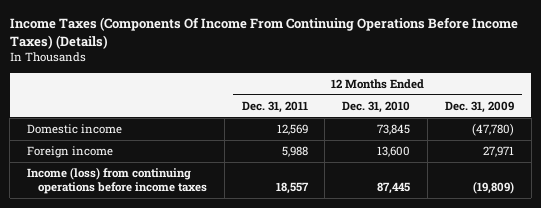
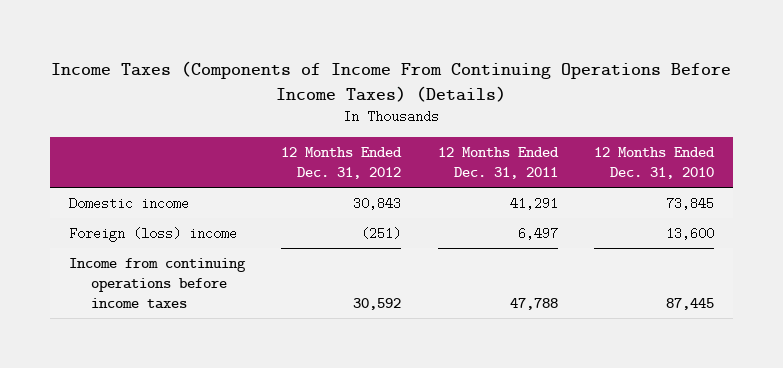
- Income Taxes (Components Of Income From Continuing Operations Before Income Taxes) (Details)
+ Income Taxes (Components of Income From Continuing Operations Before Income Taxes) (Details)
- | 12 Months Ended Dec. 31, 2011 | 12 Months Ended Dec. 31, 2010 | 12 Months Ended Dec. 31, 2009
+ | 12 Months Ended Dec. 31, 2012 | 12 Months Ended Dec. 31, 2011 | 12 Months Ended Dec. 31, 2010
- Domestic income | 12,569 | 73,845 | (47,780)
- Foreign income | 5,988 | 13,600 | 27,971
- Income (loss) from continuing operations before income taxes | 18,557 | 87,445 | (19,809)
+ Domestic income | 30,843 | 41,291 | 73,845
+ Foreign (loss) income | (251) | 6,497 | 13,600
+ Income from continuing operations before income taxes | 30,592 | 47,788 | 87,445

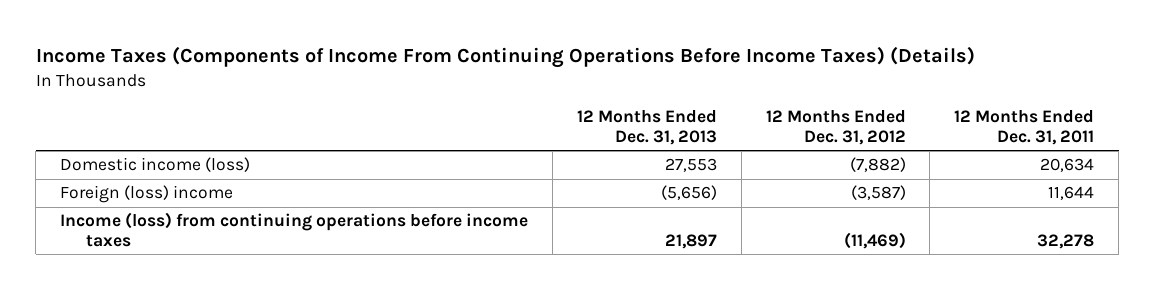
- | 12 Months Ended Dec. 31, 2012 | 12 Months Ended Dec. 31, 2011 | 12 Months Ended Dec. 31, 2010
+ | 12 Months Ended Dec. 31, 2013 | 12 Months Ended Dec. 31, 2012 | 12 Months Ended Dec. 31, 2011
- Domestic income | 30,843 | 41,291 | 73,845
- Foreign (loss) income | (251) | 6,497 | 13,600
- Income from continuing operations before income taxes | 30,592 | 47,788 | 87,445
+ Domestic income (loss) | 27,553 | (7,882) | 20,634
+ Foreign (loss) income | (5,656) | (3,587) | 11,644
+ Income (loss) from continuing operations before income taxes | 21,897 | (11,469) | 32,278

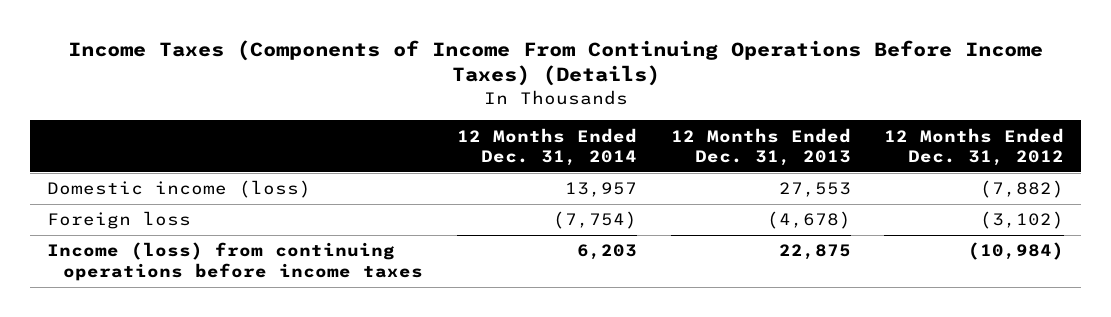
- | 12 Months Ended Dec. 31, 2013 | 12 Months Ended Dec. 31, 2012 | 12 Months Ended Dec. 31, 2011
+ | 12 Months Ended Dec. 31, 2014 | 12 Months Ended Dec. 31, 2013 | 12 Months Ended Dec. 31, 2012
- Foreign (loss) income | (5,656) | (3,587) | 11,644
- Income (loss) from continuing operations before income taxes | 21,897 | (11,469) | 32,278
+ Foreign loss | (7,754) | (4,678) | (3,102)
+ Income (loss) from continuing operations before income taxes | 6,203 | 22,875 | (10,984)

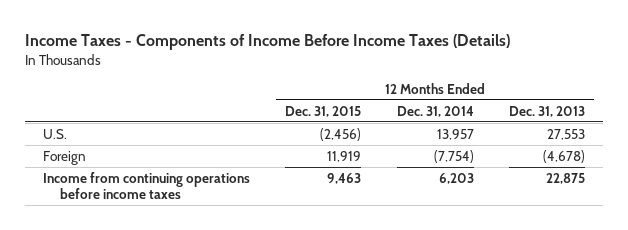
- Income Taxes (Components of Income From Continuing Operations Before Income Taxes) (Details)
+ Income Taxes - Components of Income Before Income Taxes (Details)
- | 12 Months Ended Dec. 31, 2014 | 12 Months Ended Dec. 31, 2013 | 12 Months Ended Dec. 31, 2012
+ | 12 Months Ended Dec. 31, 2015 | 12 Months Ended Dec. 31, 2014 | 12 Months Ended Dec. 31, 2013
- Domestic income (loss) | 13,957 | 27,553 | (7,882)
- Foreign loss | (7,754) | (4,678) | (3,102)
- Income (loss) from continuing operations before income taxes | 6,203 | 22,875 | (10,984)
+ U.S. | (2,456) | 13,957 | 27,553
+ Foreign | 11,919 | (7,754) | (4,678)
+ Income from continuing operations before income taxes | 9,463 | 6,203 | 22,875

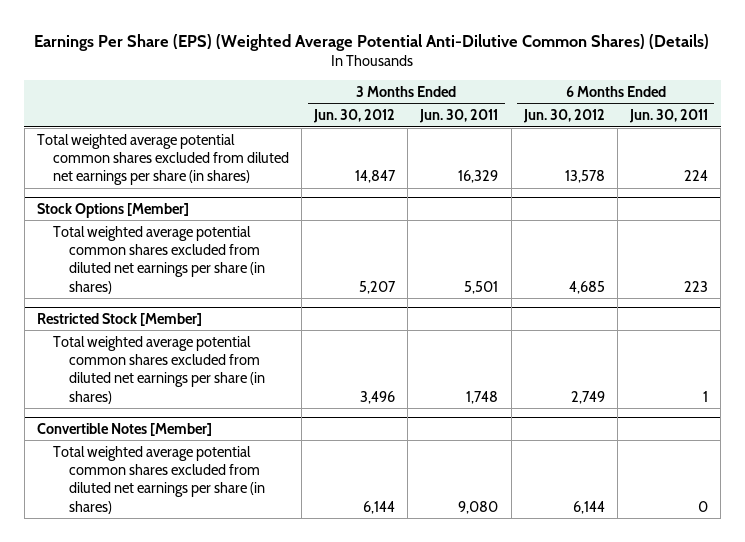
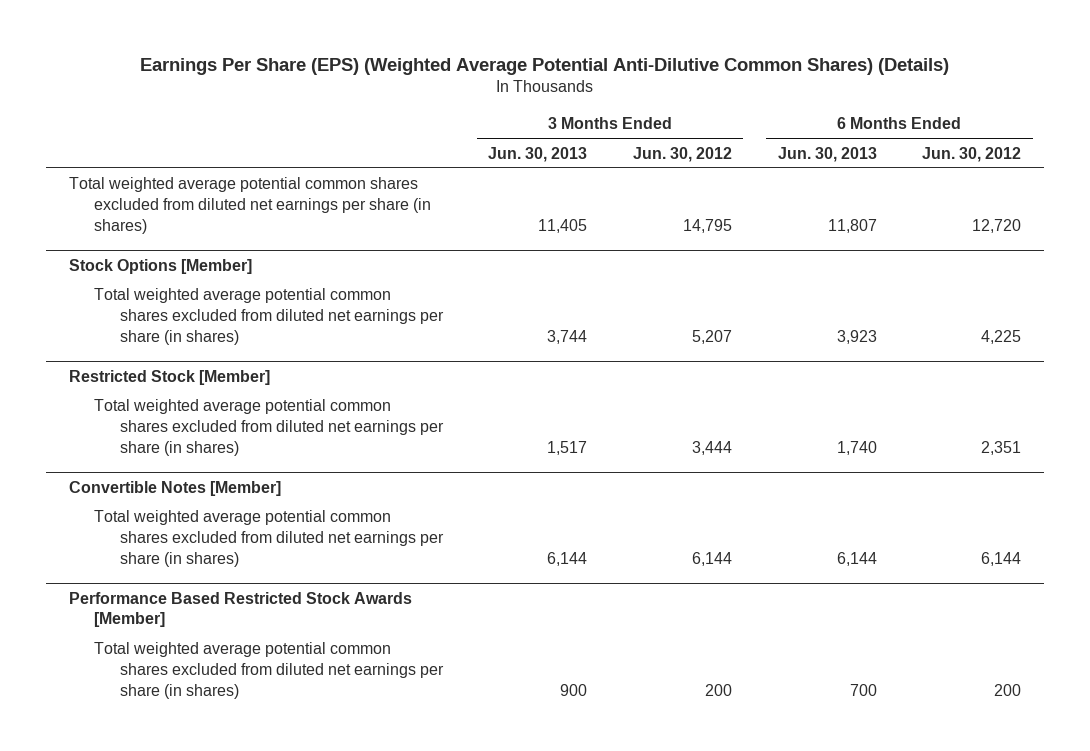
- | 3 Months Ended Jun. 30, 2012 | 3 Months Ended Jun. 30, 2011 | 6 Months Ended Jun. 30, 2012 | 6 Months Ended Jun. 30, 2011
+ | 3 Months Ended Jun. 30, 2013 | 3 Months Ended Jun. 30, 2012 | 6 Months Ended Jun. 30, 2013 | 6 Months Ended Jun. 30, 2012
- Total weighted average potential common shares excluded from diluted net earnings per share (in shares) | 14,847 | 16,329 | 13,578 | 224
+ Total weighted average potential common shares excluded from diluted net earnings per share (in shares) | 11,405 | 14,795 | 11,807 | 12,720
@ Stock Options [Member]
- Total weighted average potential common shares excluded from diluted net earnings per share (in shares) | 5,207 | 5,501 | 4,685 | 223
+ Total weighted average potential common shares excluded from diluted net earnings per share (in shares) | 3,744 | 5,207 | 3,923 | 4,225
@ Restricted Stock [Member]
- Total weighted average potential common shares excluded from diluted net earnings per share (in shares) | 3,496 | 1,748 | 2,749 | 1
+ Total weighted average potential common shares excluded from diluted net earnings per share (in shares) | 1,517 | 3,444 | 1,740 | 2,351
+ Performance Based Restricted Stock Awards [Member]
+ Total weighted average potential common shares excluded from diluted net earnings per share (in shares) | 900 | 200 | 700 | 200

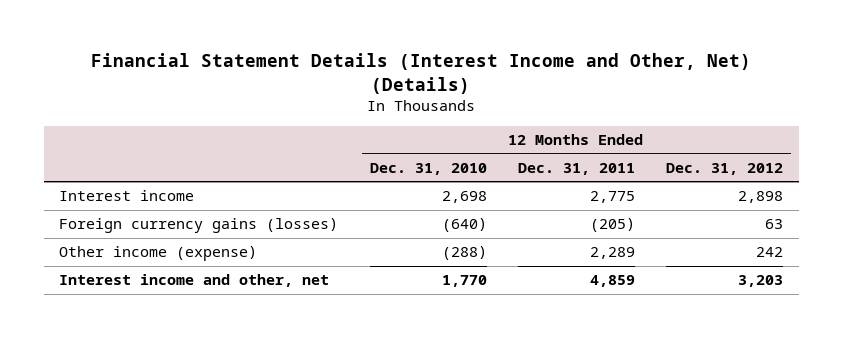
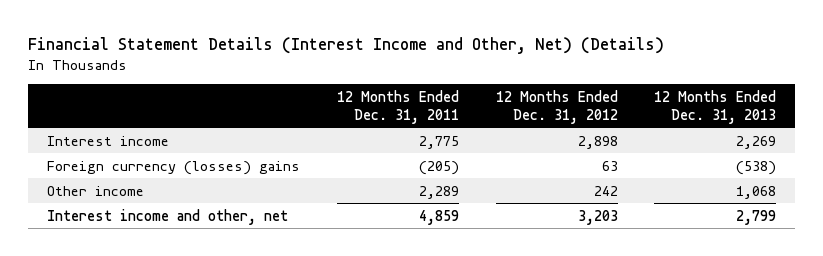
- | 12 Months Ended Dec. 31, 2010 | 12 Months Ended Dec. 31, 2011 | 12 Months Ended Dec. 31, 2012
+ | 12 Months Ended Dec. 31, 2011 | 12 Months Ended Dec. 31, 2012 | 12 Months Ended Dec. 31, 2013
- Foreign currency gains (losses) | (640) | (205) | 63
- Other income (expense) | (288) | 2,289 | 242
+ Foreign currency (losses) gains | (205) | 63 | (538)
+ Other income | 2,289 | 242 | 1,068

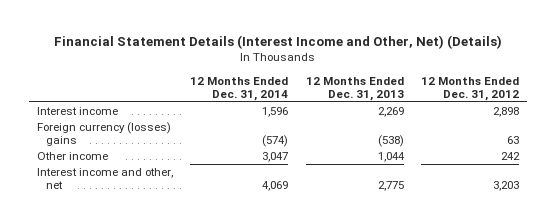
- | 12 Months Ended Dec. 31, 2011 | 12 Months Ended Dec. 31, 2012 | 12 Months Ended Dec. 31, 2013
+ | 12 Months Ended Dec. 31, 2014 | 12 Months Ended Dec. 31, 2013 | 12 Months Ended Dec. 31, 2012
- Other income | 2,289 | 242 | 1,068
- Interest income and other, net | 4,859 | 3,203 | 2,799
+ Other income | 3,047 | 1,044 | 242
+ Interest income and other, net | 4,069 | 2,775 | 3,203

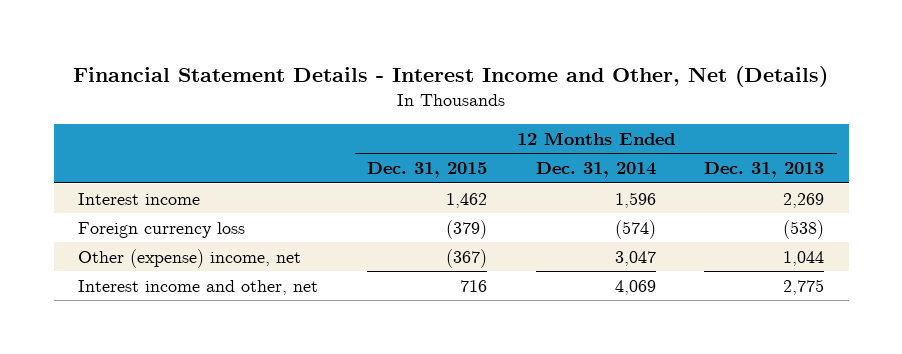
- Financial Statement Details (Interest Income and Other, Net) (Details)
+ Financial Statement Details - Interest Income and Other, Net (Details)
- | 12 Months Ended Dec. 31, 2014 | 12 Months Ended Dec. 31, 2013 | 12 Months Ended Dec. 31, 2012
+ | 12 Months Ended Dec. 31, 2015 | 12 Months Ended Dec. 31, 2014 | 12 Months Ended Dec. 31, 2013
- Foreign currency (losses) gains | (574) | (538) | 63
- Other income | 3,047 | 1,044 | 242
+ Foreign currency loss | (379) | (574) | (538)
+ Other (expense) income, net | (367) | 3,047 | 1,044

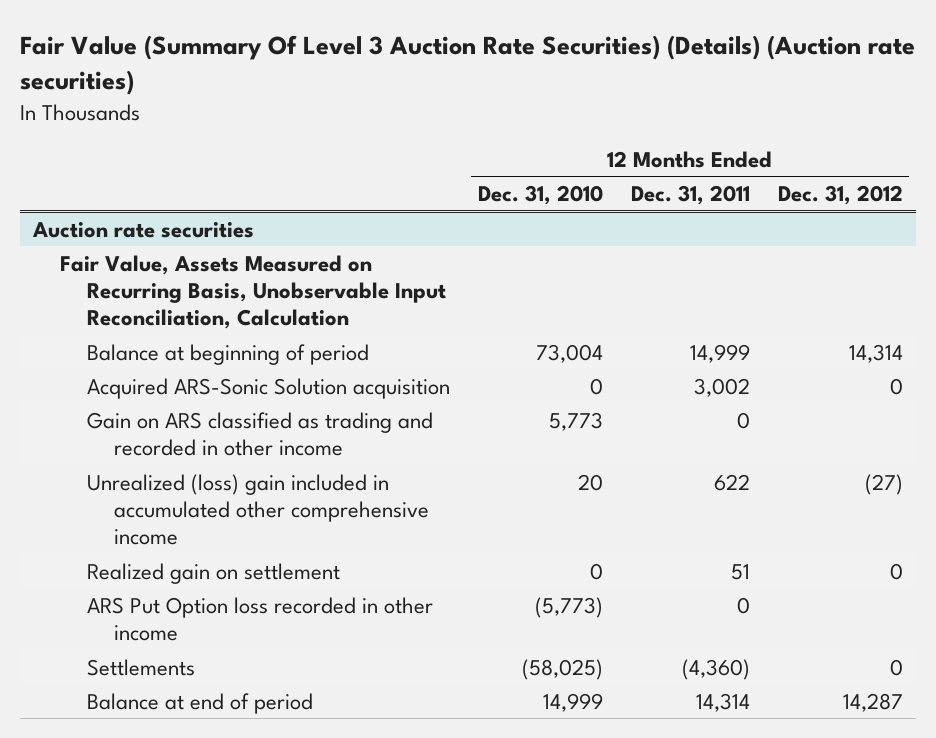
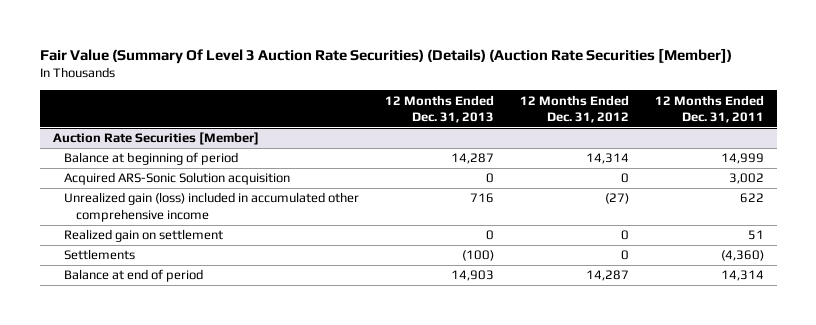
- Fair Value (Summary Of Level 3 Auction Rate Securities) (Details) (Auction rate securities)
+ Fair Value (Summary Of Level 3 Auction Rate Securities) (Details) (Auction Rate Securities [Member])
- | 12 Months Ended Dec. 31, 2010 | 12 Months Ended Dec. 31, 2011 | 12 Months Ended Dec. 31, 2012
+ | 12 Months Ended Dec. 31, 2013 | 12 Months Ended Dec. 31, 2012 | 12 Months Ended Dec. 31, 2011
- Auction rate securities
- Fair Value, Assets Measured on Recurring Basis, Unobservable Input Reconciliation, Calculation
+ Auction Rate Securities [Member]
- Gain on ARS classified as trading and recorded in other income | 5,773 | 0 |
- Unrealized (loss) gain included in accumulated other comprehensive income | 20 | 622 | (27)
+ Unrealized gain (loss) included in accumulated other comprehensive income | 716 | (27) | 622
- ARS Put Option loss recorded in other income | (5,773) | 0 |

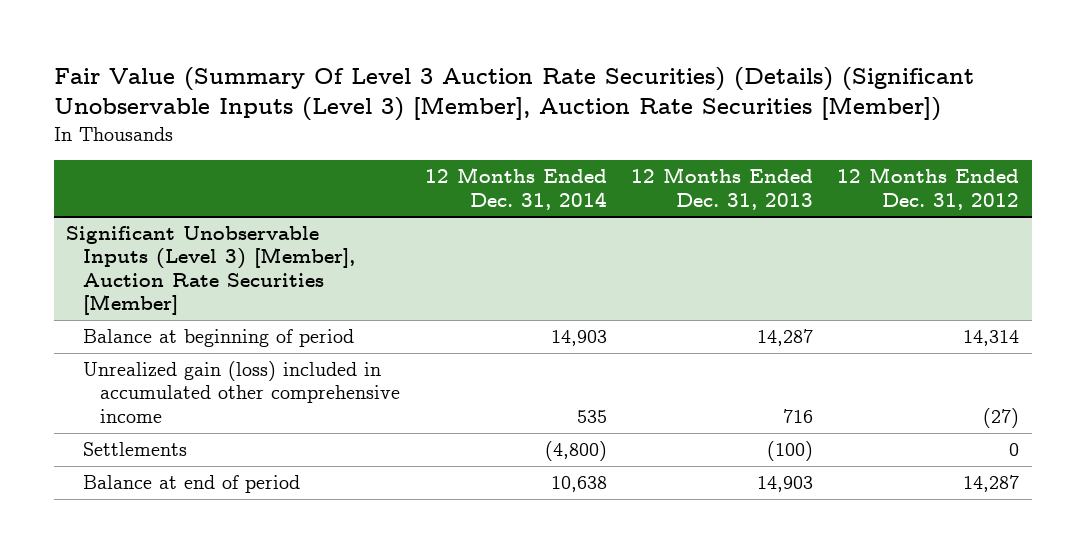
- Fair Value (Summary Of Level 3 Auction Rate Securities) (Details) (Auction Rate Securities [Member])
+ Fair Value (Summary Of Level 3 Auction Rate Securities) (Details) (Significant Unobservable Inputs (Level 3) [Member], Auction Rate Securities [Member])
- | 12 Months Ended Dec. 31, 2013 | 12 Months Ended Dec. 31, 2012 | 12 Months Ended Dec. 31, 2011
+ | 12 Months Ended Dec. 31, 2014 | 12 Months Ended Dec. 31, 2013 | 12 Months Ended Dec. 31, 2012
- Auction Rate Securities [Member]
+ Significant Unobservable Inputs (Level 3) [Member], Auction Rate Securities [Member]
- Acquired ARS-Sonic Solution acquisition | 0 | 0 | 3,002
- Realized gain on settlement | 0 | 0 | 51

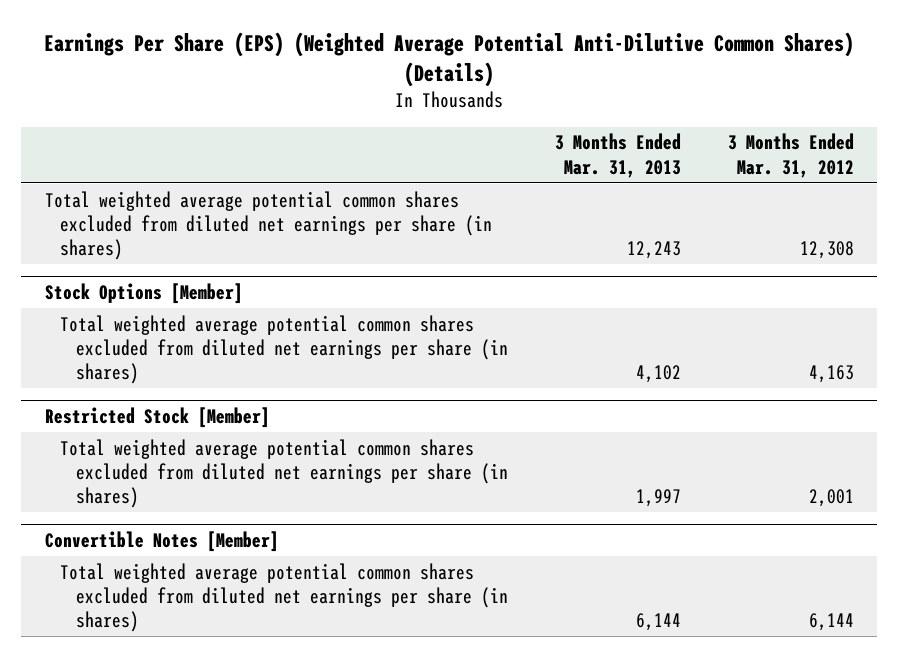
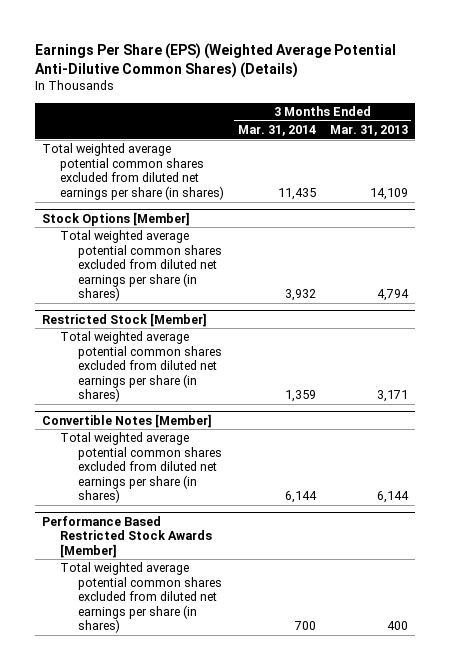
- | 3 Months Ended Mar. 31, 2013 | 3 Months Ended Mar. 31, 2012
+ | 3 Months Ended Mar. 31, 2014 | 3 Months Ended Mar. 31, 2013
- Total weighted average potential common shares excluded from diluted net earnings per share (in shares) | 12,243 | 12,308
+ Total weighted average potential common shares excluded from diluted net earnings per share (in shares) | 11,435 | 14,109
@ Stock Options [Member]
- Total weighted average potential common shares excluded from diluted net earnings per share (in shares) | 4,102 | 4,163
+ Total weighted average potential common shares excluded from diluted net earnings per share (in shares) | 3,932 | 4,794
@ Restricted Stock [Member]
- Total weighted average potential common shares excluded from diluted net earnings per share (in shares) | 1,997 | 2,001
+ Total weighted average potential common shares excluded from diluted net earnings per share (in shares) | 1,359 | 3,171
+ Performance Based Restricted Stock Awards [Member]
+ Total weighted average potential common shares excluded from diluted net earnings per share (in shares) | 700 | 400

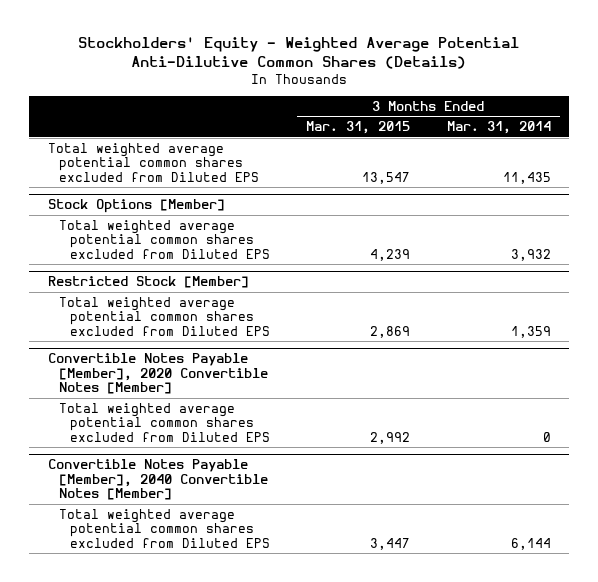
- Earnings Per Share (EPS) (Weighted Average Potential Anti-Dilutive Common Shares) (Details)
+ Stockholders' Equity - Weighted Average Potential Anti-Dilutive Common Shares (Details)
- | 3 Months Ended Mar. 31, 2014 | 3 Months Ended Mar. 31, 2013
+ | 3 Months Ended Mar. 31, 2015 | 3 Months Ended Mar. 31, 2014
- Total weighted average potential common shares excluded from diluted net earnings per share (in shares) | 11,435 | 14,109
+ Total weighted average potential common shares excluded from Diluted EPS | 13,547 | 11,435
@ Stock Options [Member]
- Total weighted average potential common shares excluded from diluted net earnings per share (in shares) | 3,932 | 4,794
+ Total weighted average potential common shares excluded from Diluted EPS | 4,239 | 3,932
@ Restricted Stock [Member]
- Total weighted average potential common shares excluded from diluted net earnings per share (in shares) | 1,359 | 3,171
- Convertible Notes [Member]
- Total weighted average potential common shares excluded from diluted net earnings per share (in shares) | 6,144 | 6,144
- Performance Based Restricted Stock Awards [Member]
- Total weighted average potential common shares excluded from diluted net earnings per share (in shares) | 700 | 400
@ Restricted Stock [Member]
+ Total weighted average potential common shares excluded from Diluted EPS | 2,869 | 1,359
+ Convertible Notes Payable [Member], 2020 Convertible Notes [Member]
+ Total weighted average potential common shares excluded from Diluted EPS | 2,992 | 0
+ Convertible Notes Payable [Member], 2040 Convertible Notes [Member]
+ Total weighted average potential common shares excluded from Diluted EPS | 3,447 | 6,144

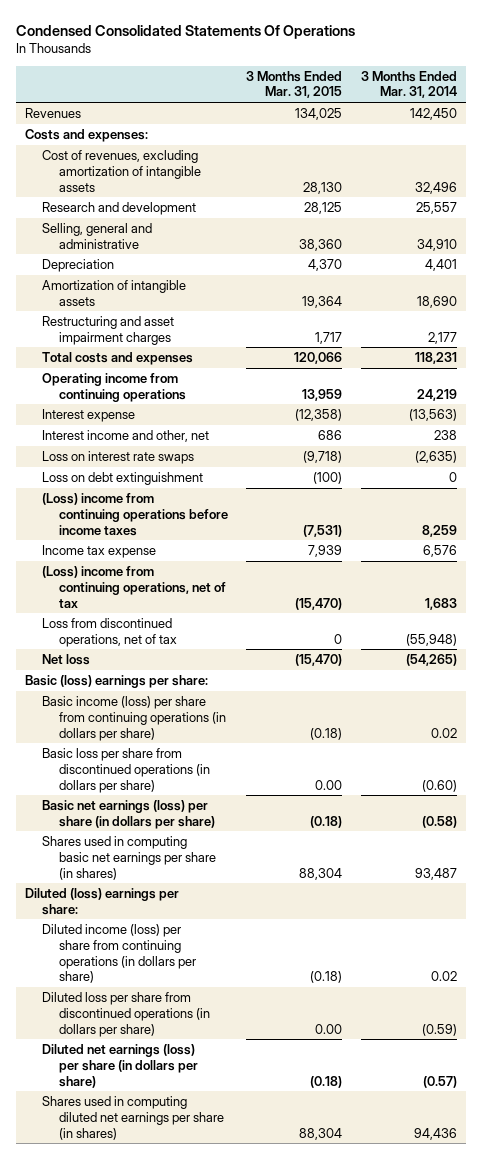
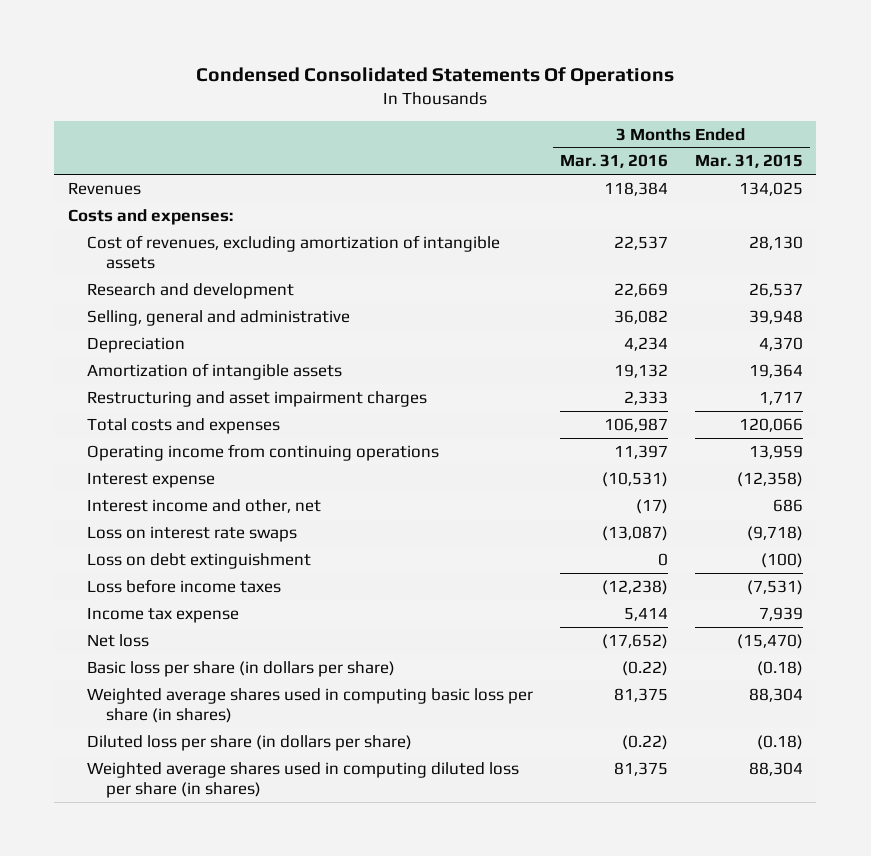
- | 3 Months Ended Mar. 31, 2015 | 3 Months Ended Mar. 31, 2014
+ | 3 Months Ended Mar. 31, 2016 | 3 Months Ended Mar. 31, 2015
- Research and development | 28,125 | 25,557
- Selling, general and administrative | 38,360 | 34,910
+ Research and development | 22,669 | 26,537
+ Selling, general and administrative | 36,082 | 39,948
- (Loss) income from continuing operations before income taxes | (7,531) | 8,259
+ Loss before income taxes | (12,238) | (7,531)
- (Loss) income from continuing operations, net of tax | (15,470) | 1,683
- Loss from discontinued operations, net of tax | 0 | (55,948)
- Basic (loss) earnings per share:
- Basic income (loss) per share from continuing operations (in dollars per share) | (0.18) | 0.02
- Basic loss per share from discontinued operations (in dollars per share) | 0.00 | (0.60)
- Basic net earnings (loss) per share (in dollars per share) | (0.18) | (0.58)
- Shares used in computing basic net earnings per share (in shares) | 88,304 | 93,487
- Diluted (loss) earnings per share:
- Diluted income (loss) per share from continuing operations (in dollars per share) | (0.18) | 0.02
- Diluted loss per share from discontinued operations (in dollars per share) | 0.00 | (0.59)
- Diluted net earnings (loss) per share (in dollars per share) | (0.18) | (0.57)
- Shares used in computing diluted net earnings per share (in shares) | 88,304 | 94,436
+ Basic loss per share (in dollars per share) | (0.22) | (0.18)
+ Weighted average shares used in computing basic loss per share (in shares) | 81,375 | 88,304
+ Diluted loss per share (in dollars per share) | (0.22) | (0.18)
+ Weighted average shares used in computing diluted loss per share (in shares) | 81,375 | 88,304

